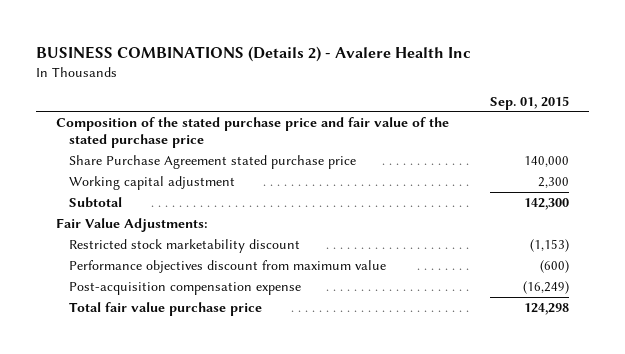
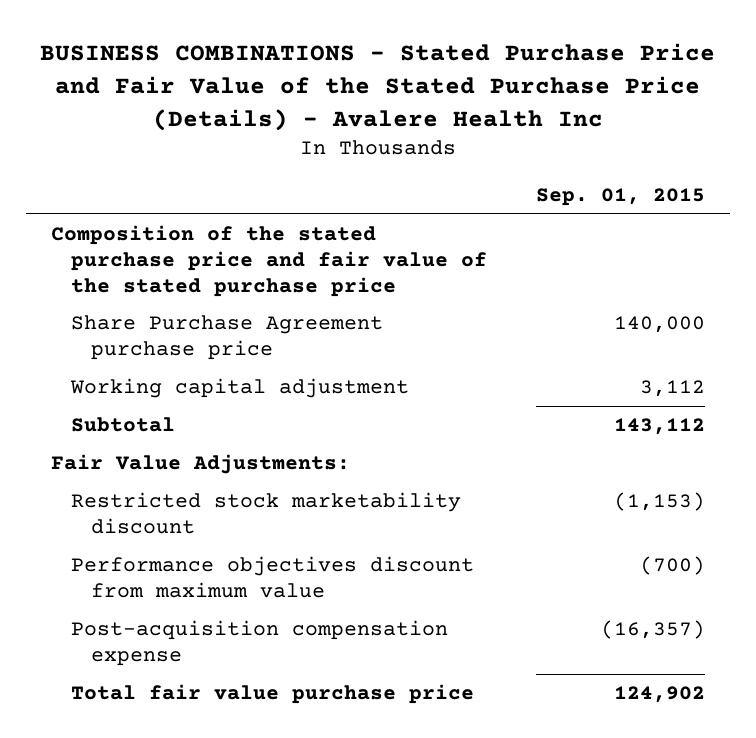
- BUSINESS COMBINATIONS (Details 2) - Avalere Health Inc
+ BUSINESS COMBINATIONS - Stated Purchase Price and Fair Value of the Stated Purchase Price (Details) - Avalere Health Inc
- Share Purchase Agreement stated purchase price | 140,000
- Working capital adjustment | 2,300
- Subtotal | 142,300
+ Share Purchase Agreement purchase price | 140,000
+ Working capital adjustment | 3,112
+ Subtotal | 143,112
- Performance objectives discount from maximum value | (600)
- Post-acquisition compensation expense | (16,249)
- Total fair value purchase price | 124,298
+ Performance objectives discount from maximum value | (700)
+ Post-acquisition compensation expense | (16,357)
+ Total fair value purchase price | 124,902

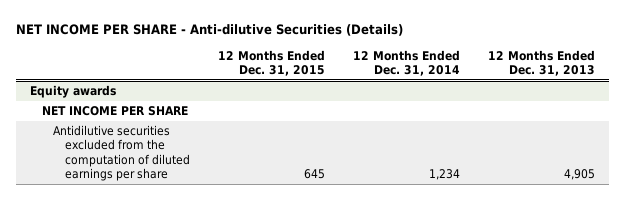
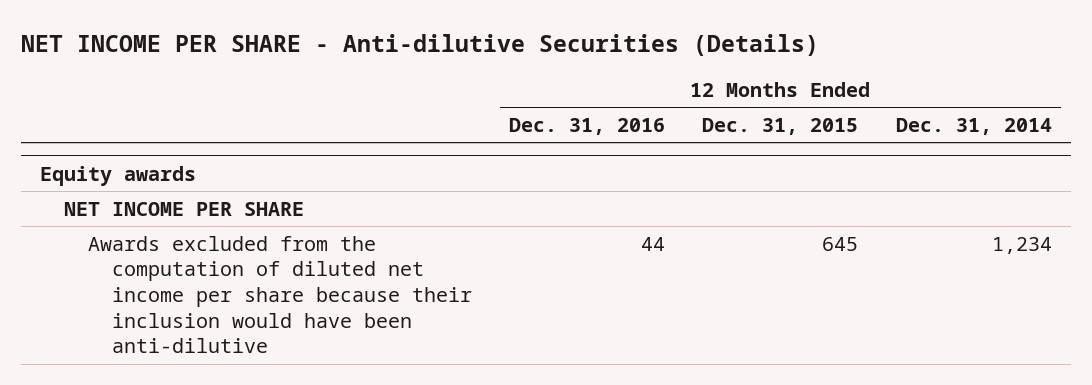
- | 12 Months Ended Dec. 31, 2015 | 12 Months Ended Dec. 31, 2014 | 12 Months Ended Dec. 31, 2013
+ | 12 Months Ended Dec. 31, 2016 | 12 Months Ended Dec. 31, 2015 | 12 Months Ended Dec. 31, 2014
@ Equity awards
- Antidilutive securities excluded from the computation of diluted earnings per share | 645 | 1,234 | 4,905
+ Awards excluded from the computation of diluted net income per share because their inclusion would have been anti-dilutive | 44 | 645 | 1,234

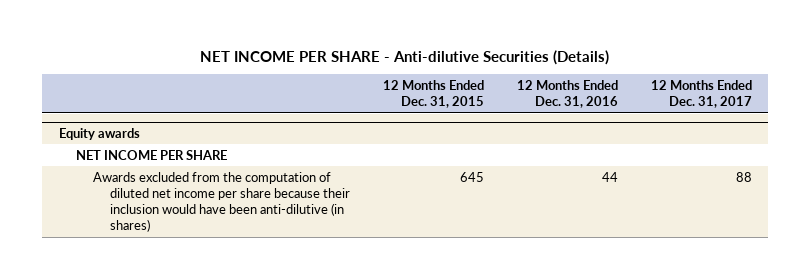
- | 12 Months Ended Dec. 31, 2016 | 12 Months Ended Dec. 31, 2015 | 12 Months Ended Dec. 31, 2014
+ | 12 Months Ended Dec. 31, 2015 | 12 Months Ended Dec. 31, 2016 | 12 Months Ended Dec. 31, 2017
@ Equity awards
- Awards excluded from the computation of diluted net income per share because their inclusion would have been anti-dilutive | 44 | 645 | 1,234
+ Awards excluded from the computation of diluted net income per share because their inclusion would have been anti-dilutive (in shares) | 645 | 44 | 88

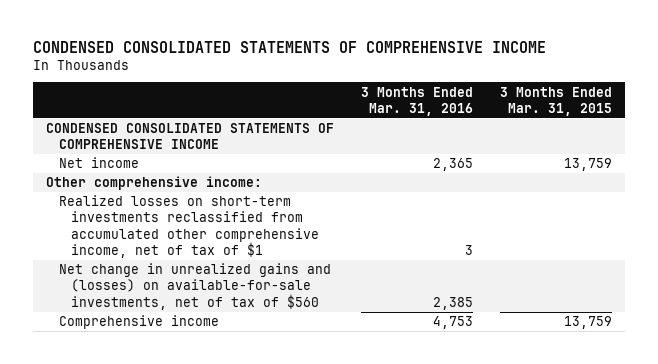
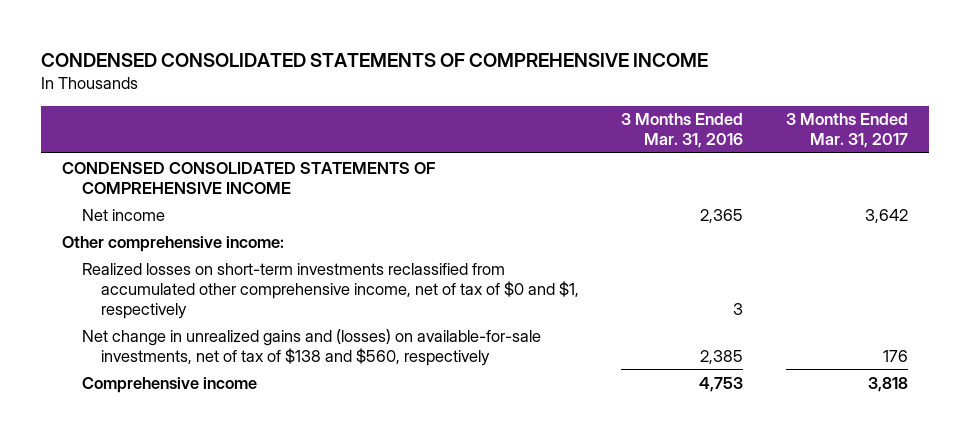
- | 3 Months Ended Mar. 31, 2016 | 3 Months Ended Mar. 31, 2015
+ | 3 Months Ended Mar. 31, 2016 | 3 Months Ended Mar. 31, 2017
- Realized losses on short-term investments reclassified from accumulated other comprehensive income, net of tax of $1 | 3 |
- Net change in unrealized gains and (losses) on available-for-sale investments, net of tax of $560 | 2,385 |
+ Realized losses on short-term investments reclassified from accumulated other comprehensive income, net of tax of $0 and $1, respectively | 3 |
+ Net change in unrealized gains and (losses) on available-for-sale investments, net of tax of $138 and $560, respectively | 2,385 | 176

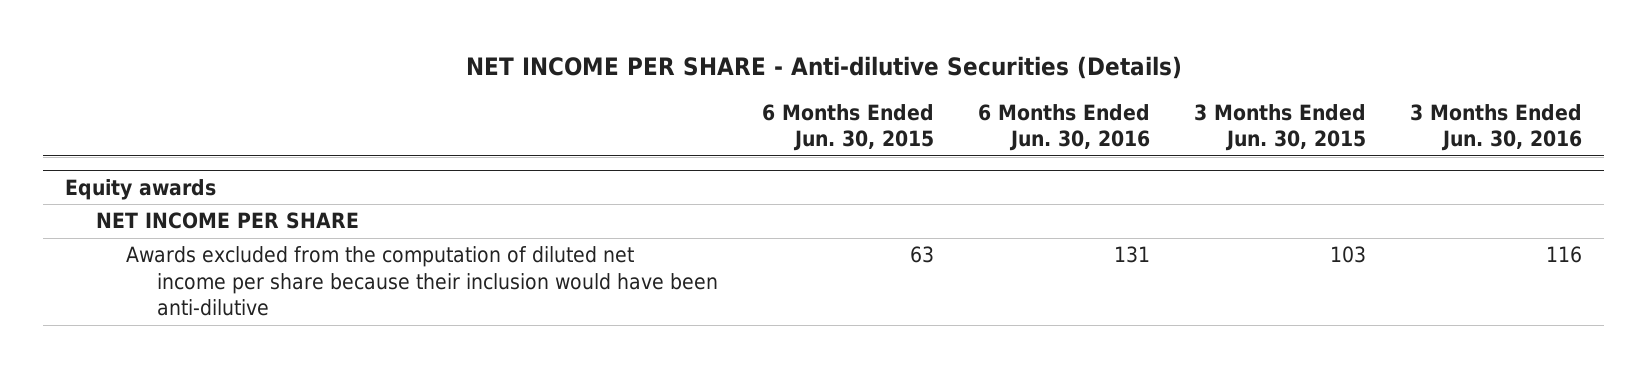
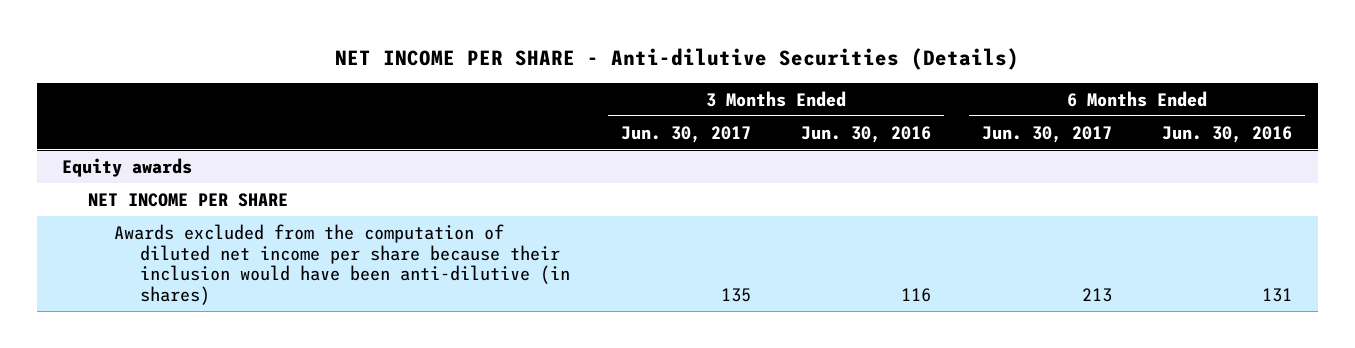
- | 6 Months Ended Jun. 30, 2015 | 6 Months Ended Jun. 30, 2016 | 3 Months Ended Jun. 30, 2015 | 3 Months Ended Jun. 30, 2016
+ | 3 Months Ended Jun. 30, 2017 | 3 Months Ended Jun. 30, 2016 | 6 Months Ended Jun. 30, 2017 | 6 Months Ended Jun. 30, 2016
@ Equity awards
- Awards excluded from the computation of diluted net income per share because their inclusion would have been anti-dilutive | 63 | 131 | 103 | 116
+ Awards excluded from the computation of diluted net income per share because their inclusion would have been anti-dilutive (in shares) | 135 | 116 | 213 | 131

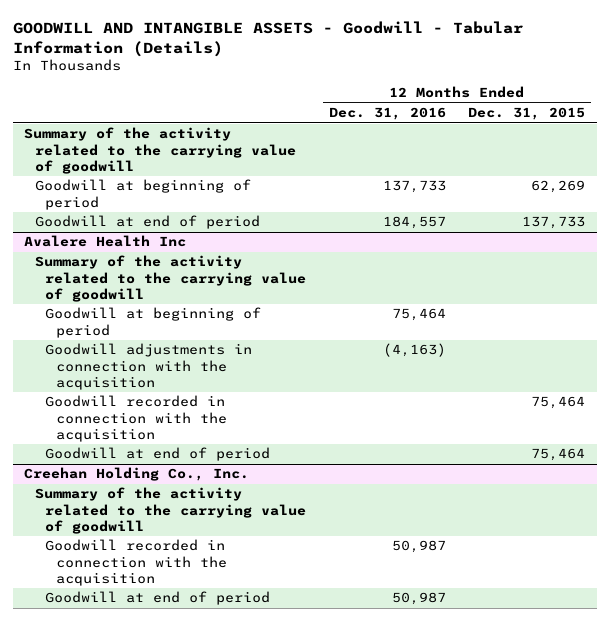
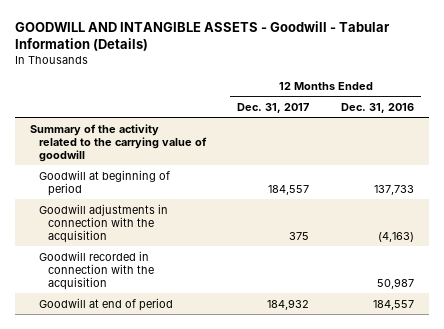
- | 12 Months Ended Dec. 31, 2016 | 12 Months Ended Dec. 31, 2015
+ | 12 Months Ended Dec. 31, 2017 | 12 Months Ended Dec. 31, 2016
- Avalere Health Inc
- Summary of the activity related to the carrying value of goodwill
- Goodwill at beginning of period | 75,464 |
- Goodwill recorded in connection with the acquisition | | 75,464
- Goodwill at end of period | | 75,464
- Creehan Holding Co., Inc.
- Summary of the activity related to the carrying value of goodwill
- Goodwill at end of period | 50,987 |
moved down: Goodwill at end of period | 184,932 | 184,557

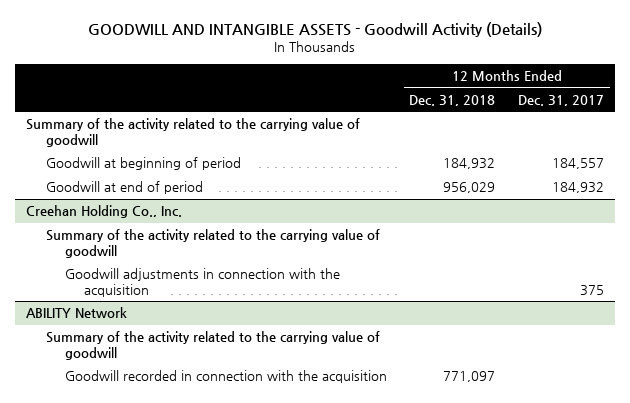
- GOODWILL AND INTANGIBLE ASSETS - Goodwill - Tabular Information (Details)
+ GOODWILL AND INTANGIBLE ASSETS - Goodwill Activity (Details)
- | 12 Months Ended Dec. 31, 2017 | 12 Months Ended Dec. 31, 2016
+ | 12 Months Ended Dec. 31, 2018 | 12 Months Ended Dec. 31, 2017
moved up: Goodwill at end of period | 956,029 | 184,932
+ Creehan Holding Co., Inc.
+ Summary of the activity related to the carrying value of goodwill
+ ABILITY Network
+ Summary of the activity related to the carrying value of goodwill

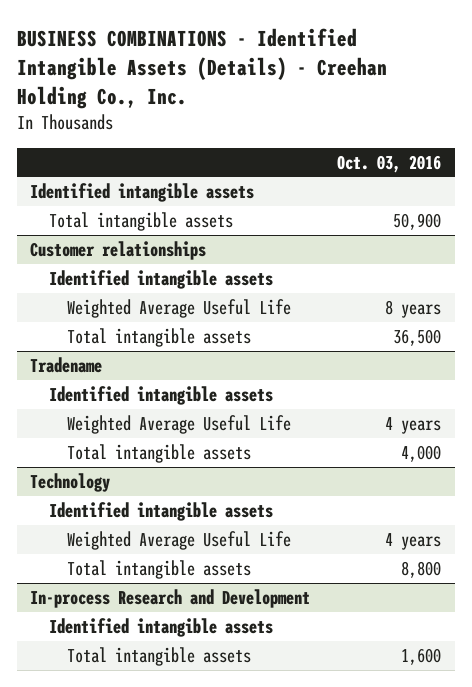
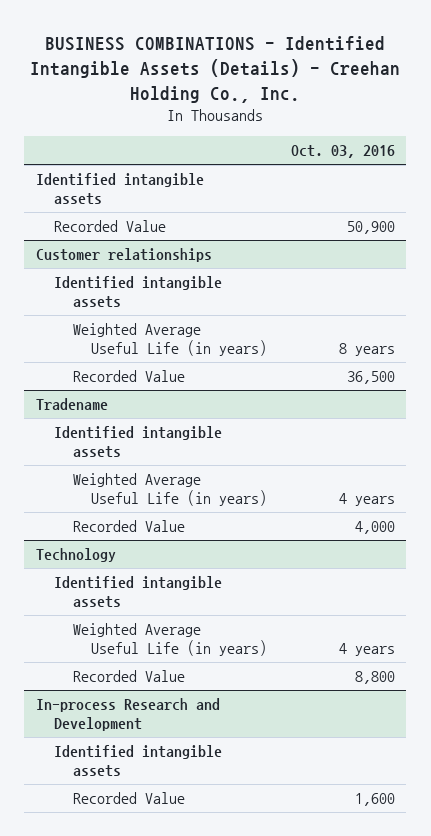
- Total intangible assets | 50,900
+ Recorded Value | 50,900
@ Customer relationships
- Weighted Average Useful Life | 8 years
- Total intangible assets | 36,500
+ Weighted Average Useful Life (in years) | 8 years
+ Recorded Value | 36,500
@ Tradename
- Weighted Average Useful Life | 4 years
- Total intangible assets | 4,000
+ Weighted Average Useful Life (in years) | 4 years
+ Recorded Value | 4,000
@ Technology
- Weighted Average Useful Life | 4 years
- Total intangible assets | 8,800
+ Weighted Average Useful Life (in years) | 4 years
+ Recorded Value | 8,800
@ In-process Research and Development
- Total intangible assets | 1,600
+ Recorded Value | 1,600

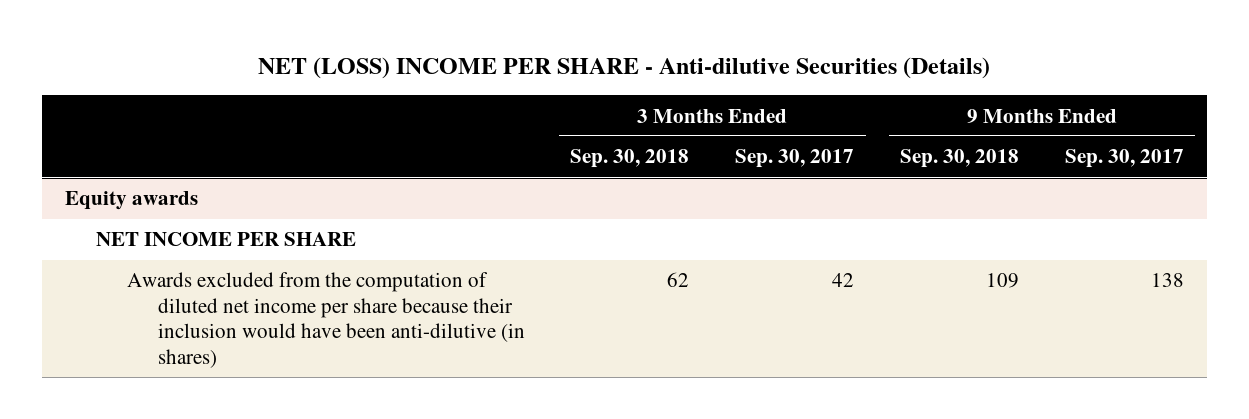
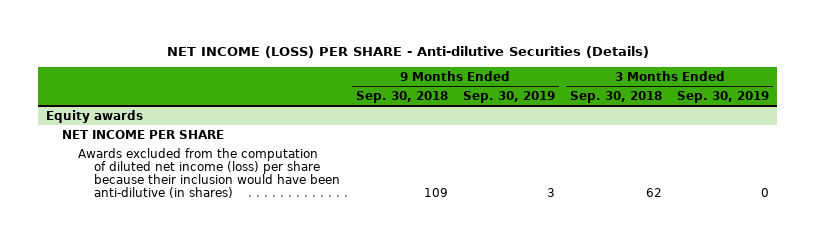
- NET (LOSS) INCOME PER SHARE - Anti-dilutive Securities (Details)
+ NET INCOME (LOSS) PER SHARE - Anti-dilutive Securities (Details)
- | 3 Months Ended Sep. 30, 2018 | 3 Months Ended Sep. 30, 2017 | 9 Months Ended Sep. 30, 2018 | 9 Months Ended Sep. 30, 2017
+ | 9 Months Ended Sep. 30, 2018 | 9 Months Ended Sep. 30, 2019 | 3 Months Ended Sep. 30, 2018 | 3 Months Ended Sep. 30, 2019
@ Equity awards
- Awards excluded from the computation of diluted net income per share because their inclusion would have been anti-dilutive (in shares) | 62 | 42 | 109 | 138
+ Awards excluded from the computation of diluted net income (loss) per share because their inclusion would have been anti-dilutive (in shares) | 109 | 3 | 62 | 0

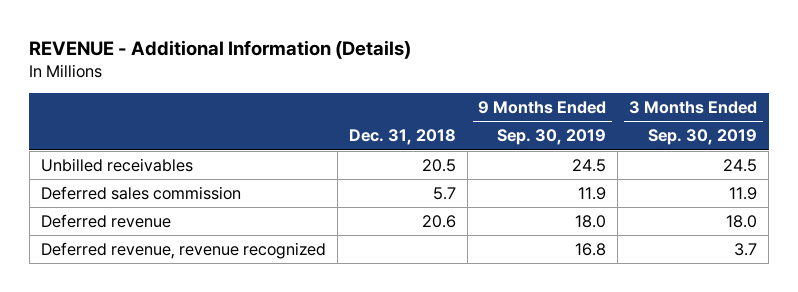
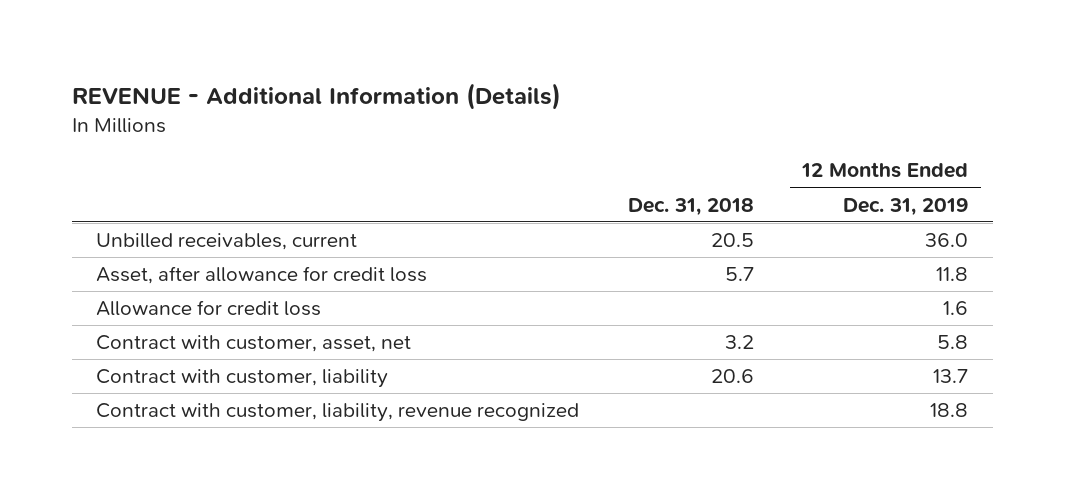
- | Dec. 31, 2018 | 9 Months Ended Sep. 30, 2019 | 3 Months Ended Sep. 30, 2019
+ | Dec. 31, 2018 | 12 Months Ended Dec. 31, 2019
- Unbilled receivables | 20.5 | 24.5 | 24.5
- Deferred sales commission | 5.7 | 11.9 | 11.9
- Deferred revenue | 20.6 | 18.0 | 18.0
- Deferred revenue, revenue recognized | | 16.8 | 3.7
+ Unbilled receivables, current | 20.5 | 36.0
+ Asset, after allowance for credit loss | 5.7 | 11.8
+ Allowance for credit loss | | 1.6
+ Contract with customer, asset, net | 3.2 | 5.8
+ Contract with customer, liability | 20.6 | 13.7
+ Contract with customer, liability, revenue recognized | | 18.8

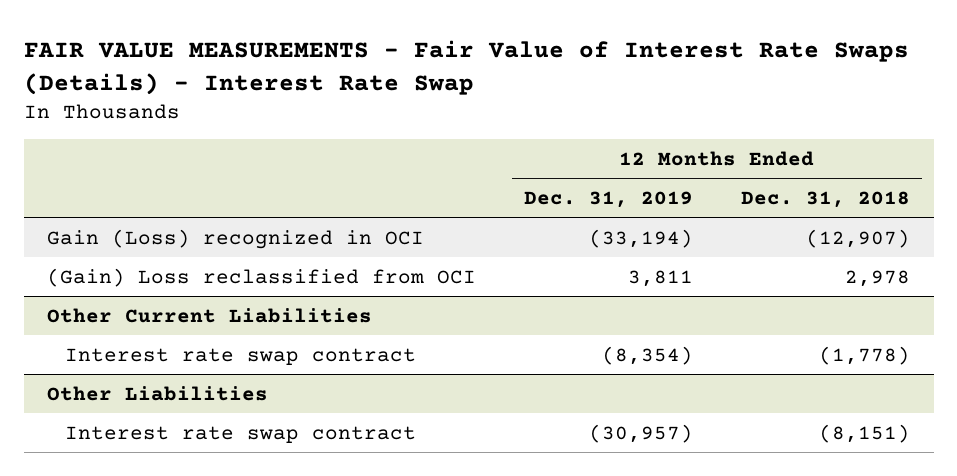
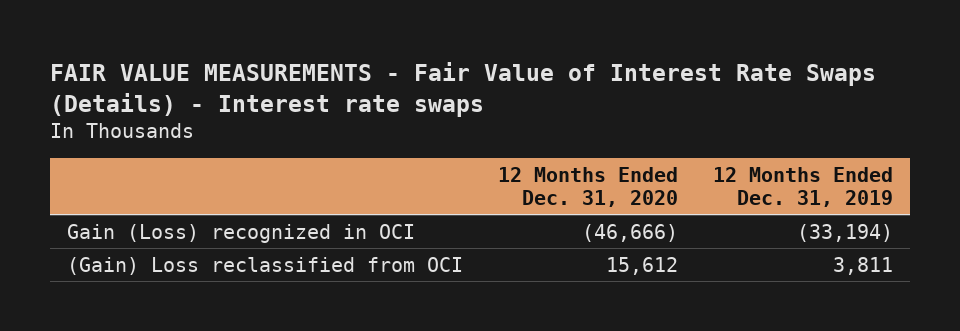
- FAIR VALUE MEASUREMENTS - Fair Value of Interest Rate Swaps (Details) - Interest Rate Swap
+ FAIR VALUE MEASUREMENTS - Fair Value of Interest Rate Swaps (Details) - Interest rate swaps
- | 12 Months Ended Dec. 31, 2019 | 12 Months Ended Dec. 31, 2018
+ | 12 Months Ended Dec. 31, 2020 | 12 Months Ended Dec. 31, 2019
- Other Current Liabilities
- Interest rate swap contract | (8,354) | (1,778)
- Other Liabilities
- Interest rate swap contract | (30,957) | (8,151)

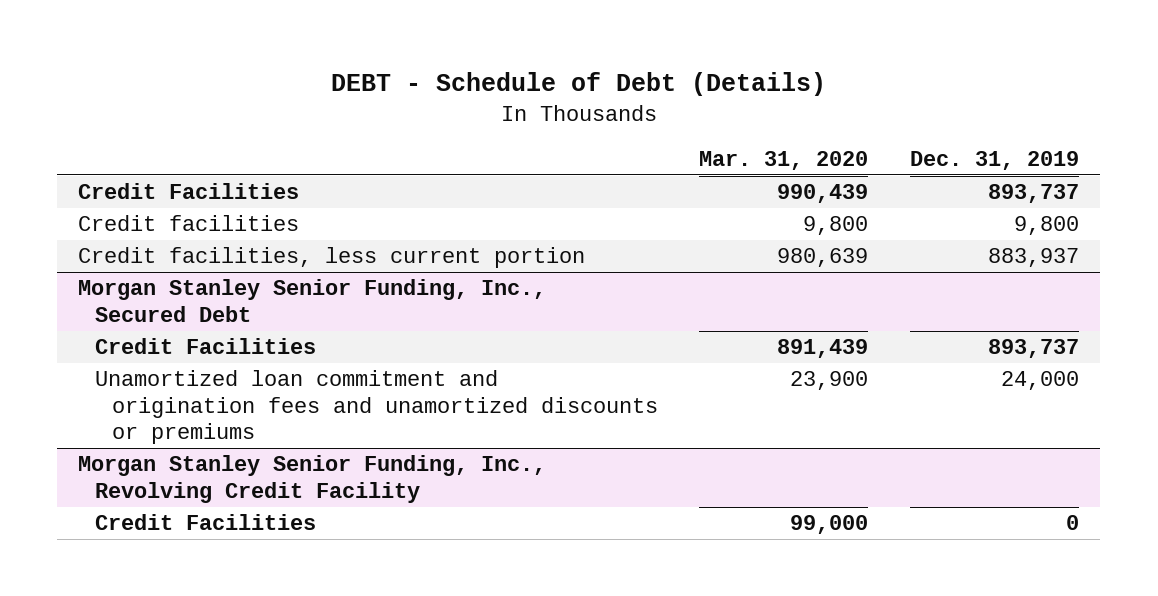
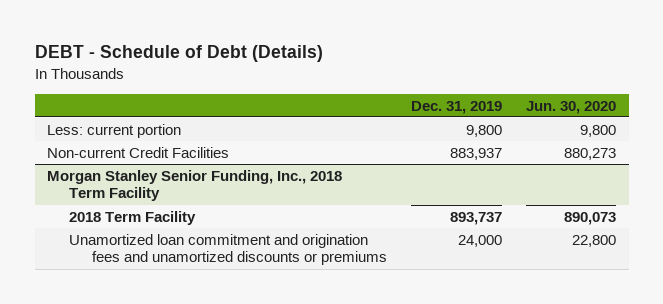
- | Mar. 31, 2020 | Dec. 31, 2019
+ | Dec. 31, 2019 | Jun. 30, 2020
- Credit Facilities | 990,439 | 893,737
- Credit facilities | 9,800 | 9,800
- Credit facilities, less current portion | 980,639 | 883,937
- Morgan Stanley Senior Funding, Inc., Secured Debt
- Credit Facilities | 891,439 | 893,737
+ Less: current portion | 9,800 | 9,800
+ Non-current Credit Facilities | 883,937 | 880,273
+ Morgan Stanley Senior Funding, Inc., 2018 Term Facility
+ 2018 Term Facility | 893,737 | 890,073
- Morgan Stanley Senior Funding, Inc., Revolving Credit Facility
- Credit Facilities | 99,000 | 0

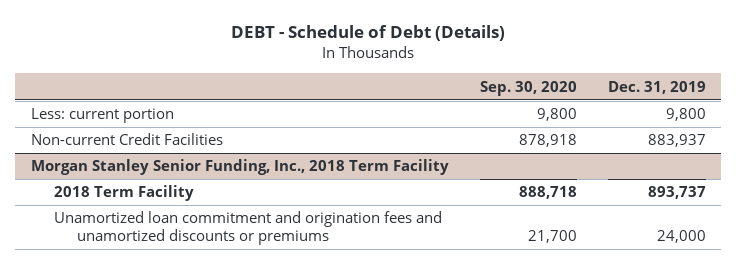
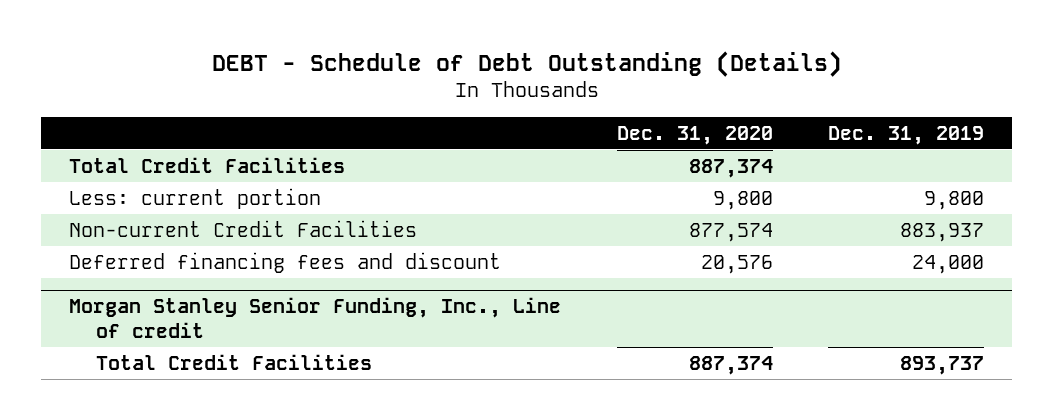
- DEBT - Schedule of Debt (Details)
+ DEBT - Schedule of Debt Outstanding (Details)
- | Sep. 30, 2020 | Dec. 31, 2019
+ | Dec. 31, 2020 | Dec. 31, 2019
+ Total Credit Facilities | 887,374 |
- Morgan Stanley Senior Funding, Inc., 2018 Term Facility
- 2018 Term Facility | 888,718 | 893,737
- Unamortized loan commitment and origination fees and unamortized discounts or premiums | 21,700 | 24,000
+ Deferred financing fees and discount | 20,576 | 24,000
+ Morgan Stanley Senior Funding, Inc., Line of credit
+ Total Credit Facilities | 887,374 | 893,737

